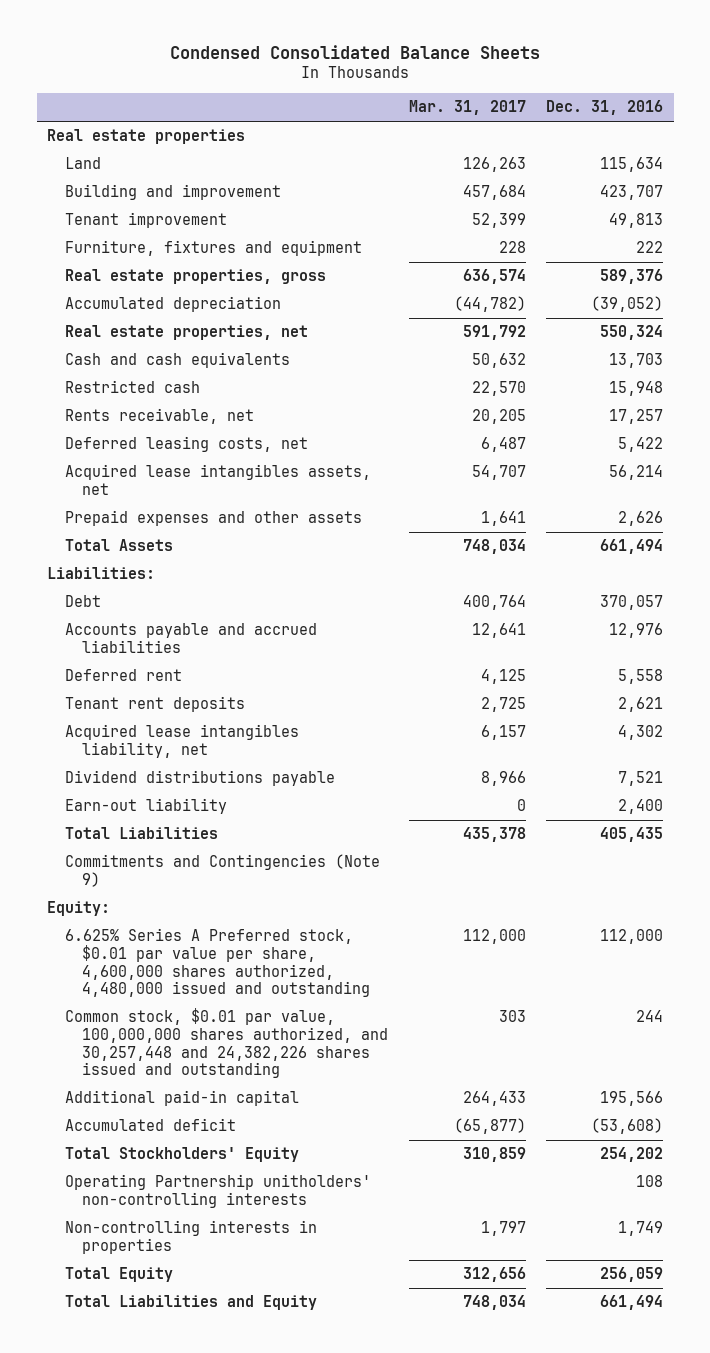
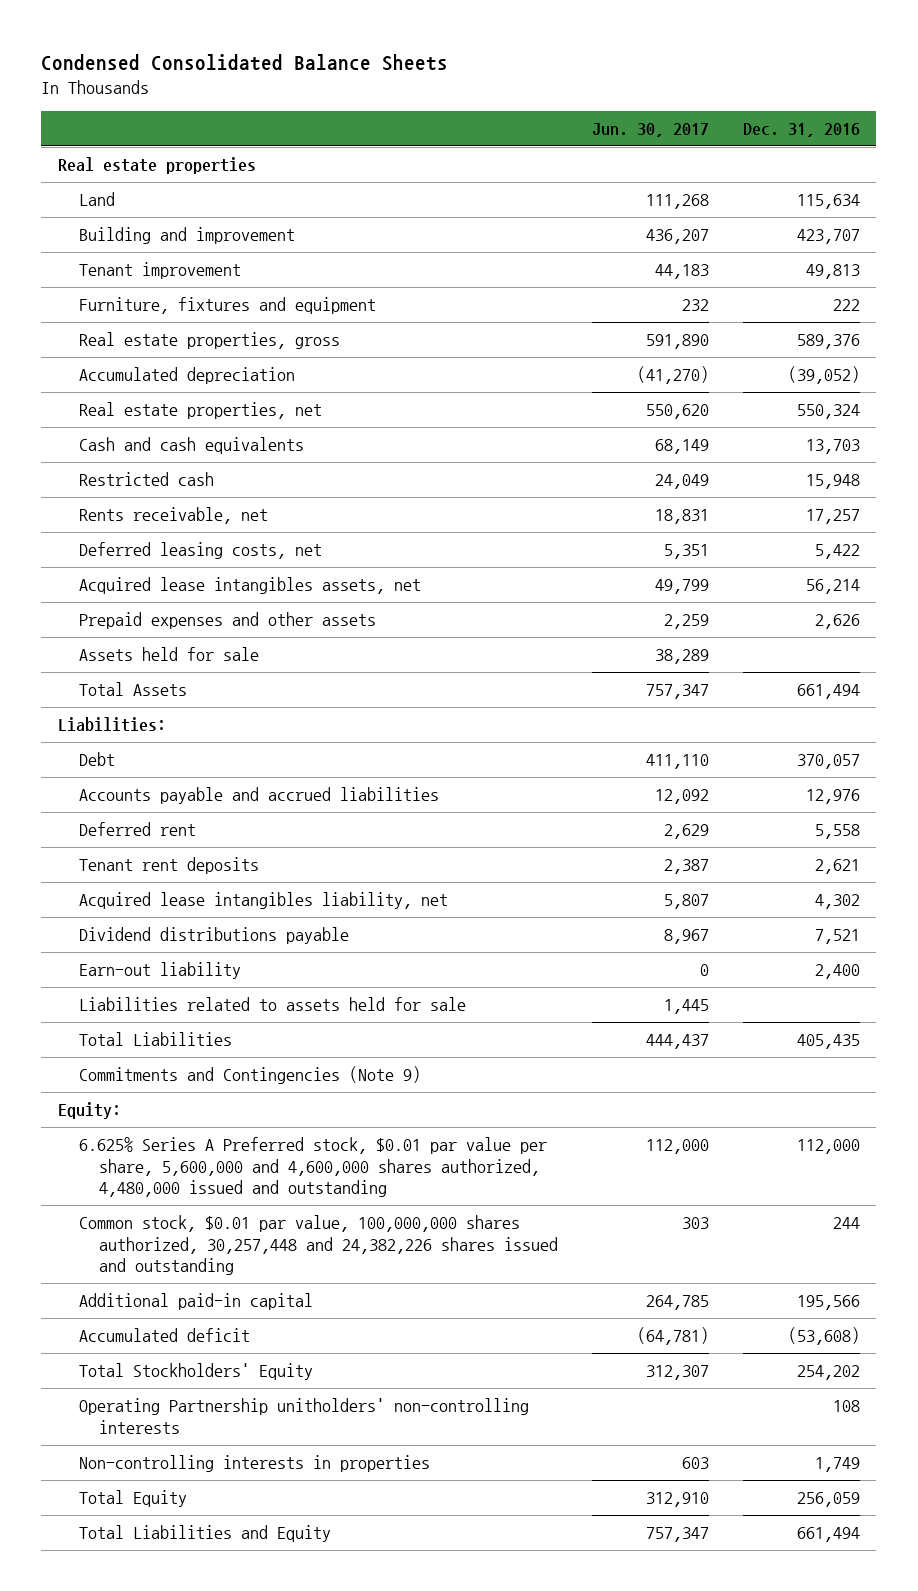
- | Mar. 31, 2017 | Dec. 31, 2016
+ | Jun. 30, 2017 | Dec. 31, 2016
+ Assets held for sale | 38,289 |
+ Liabilities related to assets held for sale | 1,445 |
- 6.625% Series A Preferred stock, $0.01 par value per share, 4,600,000 shares authorized, 4,480,000 issued and outstanding | 112,000 | 112,000
- Common stock, $0.01 par value, 100,000,000 shares authorized, and 30,257,448 and 24,382,226 shares issued and outstanding | 303 | 244
+ 6.625% Series A Preferred stock, $0.01 par value per share, 5,600,000 and 4,600,000 shares authorized, 4,480,000 issued and outstanding | 112,000 | 112,000
+ Common stock, $0.01 par value, 100,000,000 shares authorized, 30,257,448 and 24,382,226 shares issued and outstanding | 303 | 244

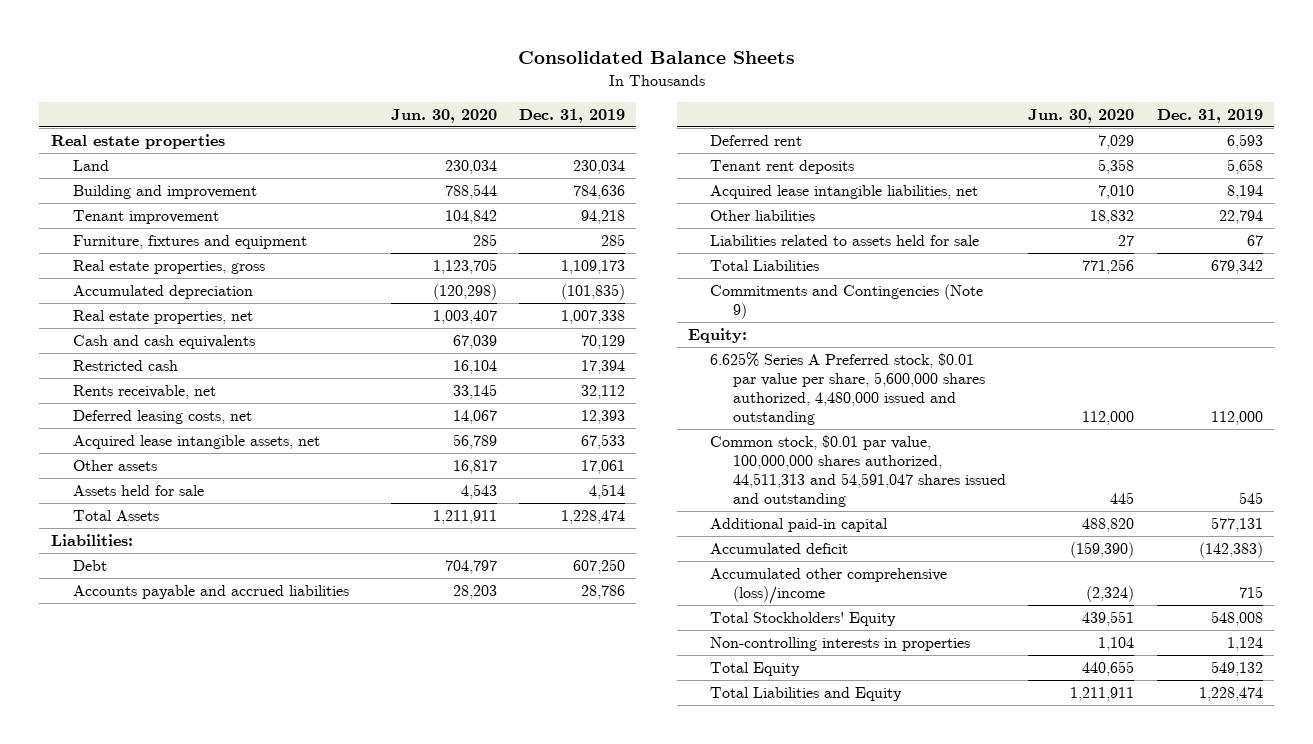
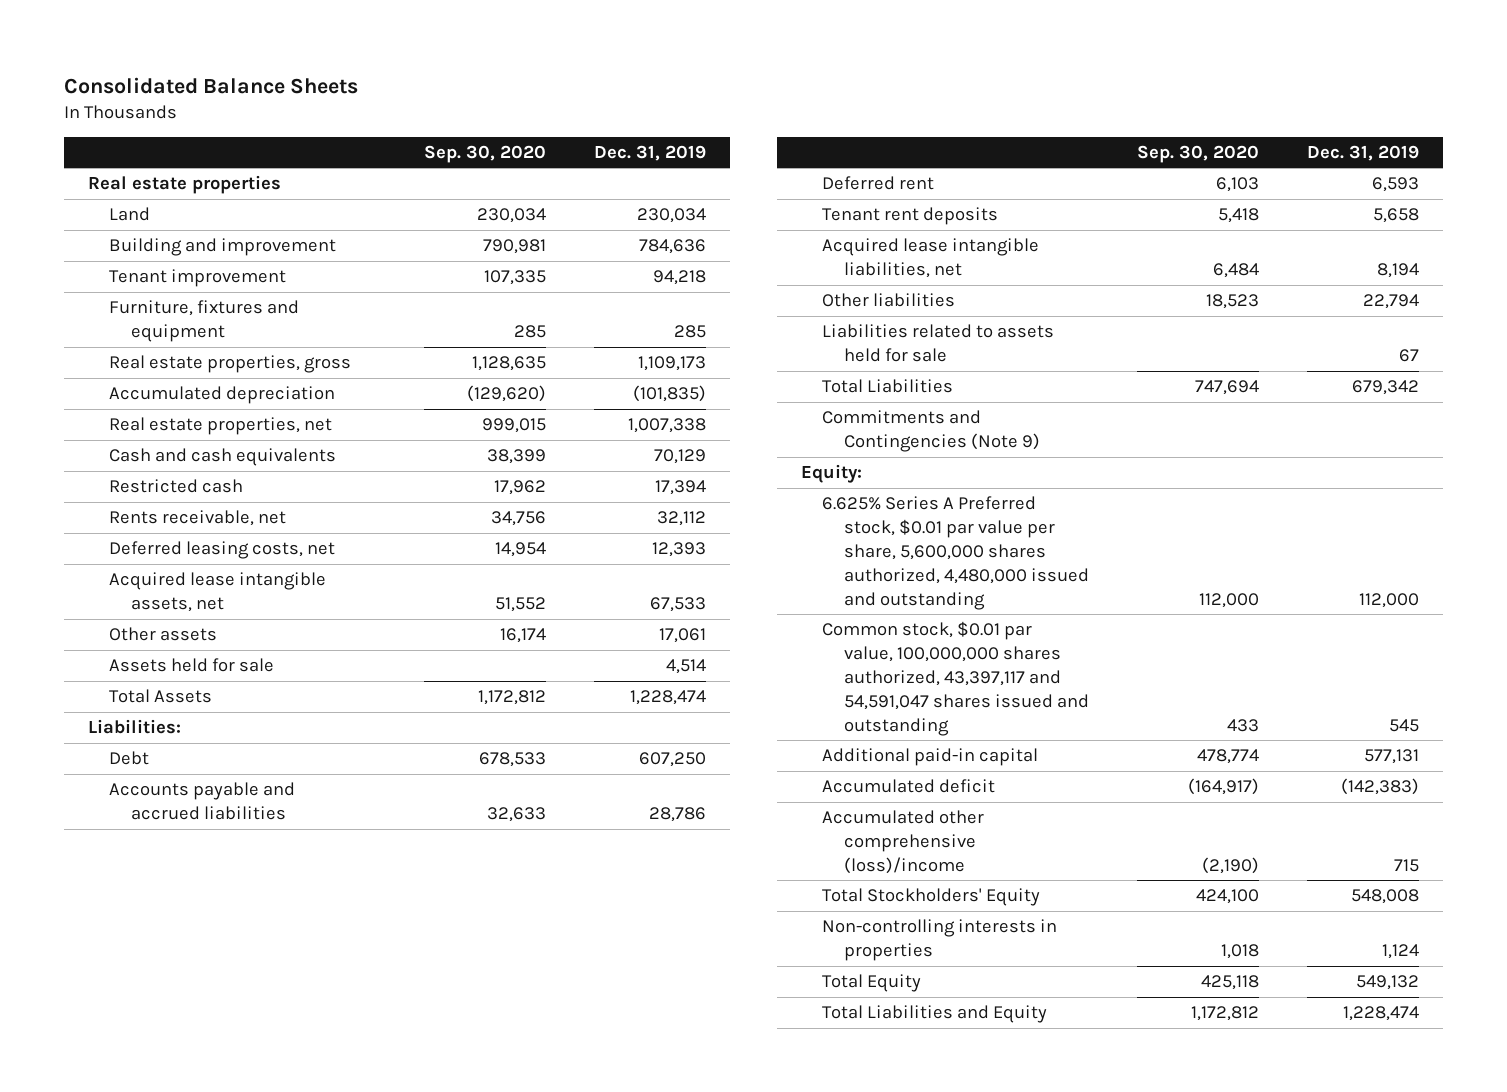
- | Jun. 30, 2020 | Dec. 31, 2019
+ | Sep. 30, 2020 | Dec. 31, 2019
- Common stock, $0.01 par value, 100,000,000 shares authorized, 44,511,313 and 54,591,047 shares issued and outstanding | 445 | 545
+ Common stock, $0.01 par value, 100,000,000 shares authorized, 43,397,117 and 54,591,047 shares issued and outstanding | 433 | 545

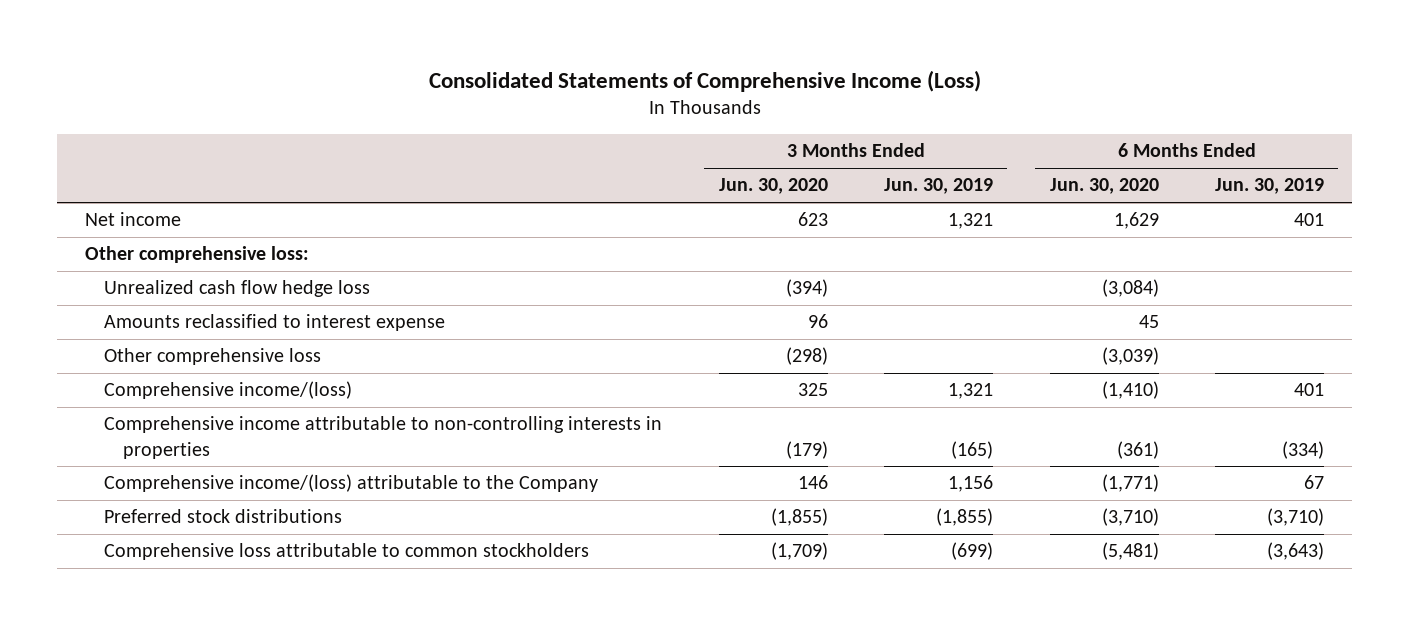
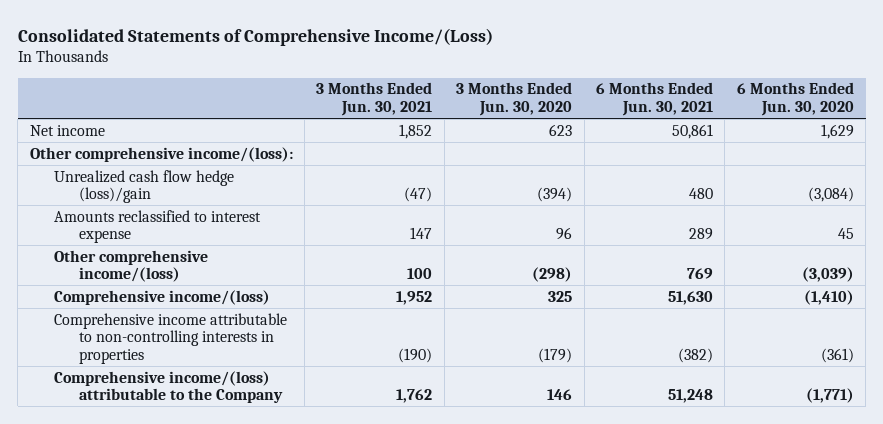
- Consolidated Statements of Comprehensive Income (Loss)
+ Consolidated Statements of Comprehensive Income/(Loss)
- | 3 Months Ended Jun. 30, 2020 | 3 Months Ended Jun. 30, 2019 | 6 Months Ended Jun. 30, 2020 | 6 Months Ended Jun. 30, 2019
+ | 3 Months Ended Jun. 30, 2021 | 3 Months Ended Jun. 30, 2020 | 6 Months Ended Jun. 30, 2021 | 6 Months Ended Jun. 30, 2020
- Other comprehensive loss:
- Unrealized cash flow hedge loss | (394) | | (3,084) |
+ Other comprehensive income/(loss):
+ Unrealized cash flow hedge (loss)/gain | (47) | (394) | 480 | (3,084)
- Other comprehensive loss | (298) | | (3,039) |
+ Other comprehensive income/(loss) | 100 | (298) | 769 | (3,039)
- Preferred stock distributions | (1,855) | (1,855) | (3,710) | (3,710)
- Comprehensive loss attributable to common stockholders | (1,709) | (699) | (5,481) | (3,643)

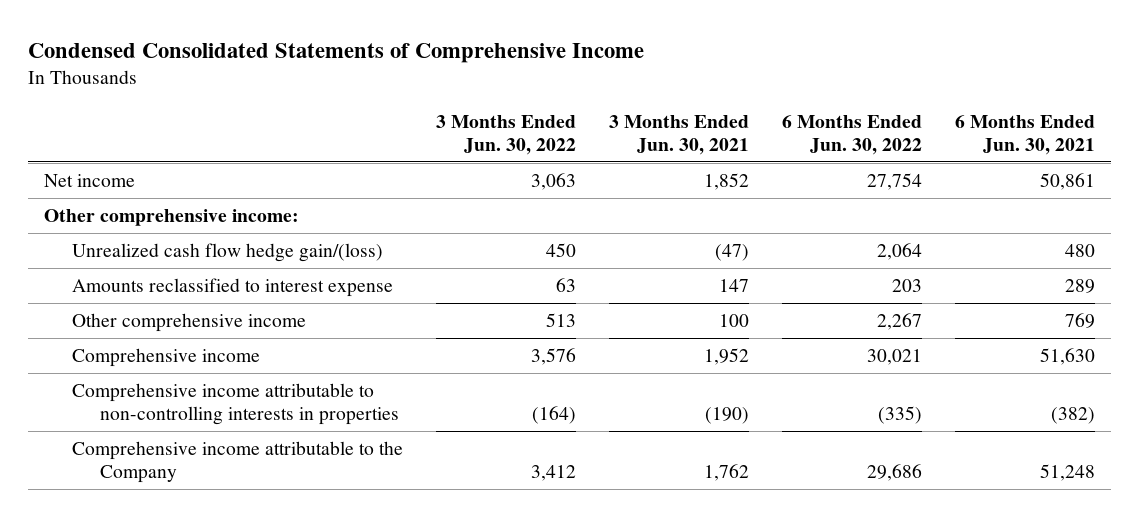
- Consolidated Statements of Comprehensive Income/(Loss)
+ Condensed Consolidated Statements of Comprehensive Income
- | 3 Months Ended Jun. 30, 2021 | 3 Months Ended Jun. 30, 2020 | 6 Months Ended Jun. 30, 2021 | 6 Months Ended Jun. 30, 2020
+ | 3 Months Ended Jun. 30, 2022 | 3 Months Ended Jun. 30, 2021 | 6 Months Ended Jun. 30, 2022 | 6 Months Ended Jun. 30, 2021
- Other comprehensive income/(loss):
- Unrealized cash flow hedge (loss)/gain | (47) | (394) | 480 | (3,084)
+ Other comprehensive income:
+ Unrealized cash flow hedge gain/(loss) | 450 | (47) | 2,064 | 480
- Other comprehensive income/(loss) | 100 | (298) | 769 | (3,039)
- Comprehensive income/(loss) | 1,952 | 325 | 51,630 | (1,410)
+ Other comprehensive income | 513 | 100 | 2,267 | 769
+ Comprehensive income | 3,576 | 1,952 | 30,021 | 51,630
- Comprehensive income/(loss) attributable to the Company | 1,762 | 146 | 51,248 | (1,771)
+ Comprehensive income attributable to the Company | 3,412 | 1,762 | 29,686 | 51,248

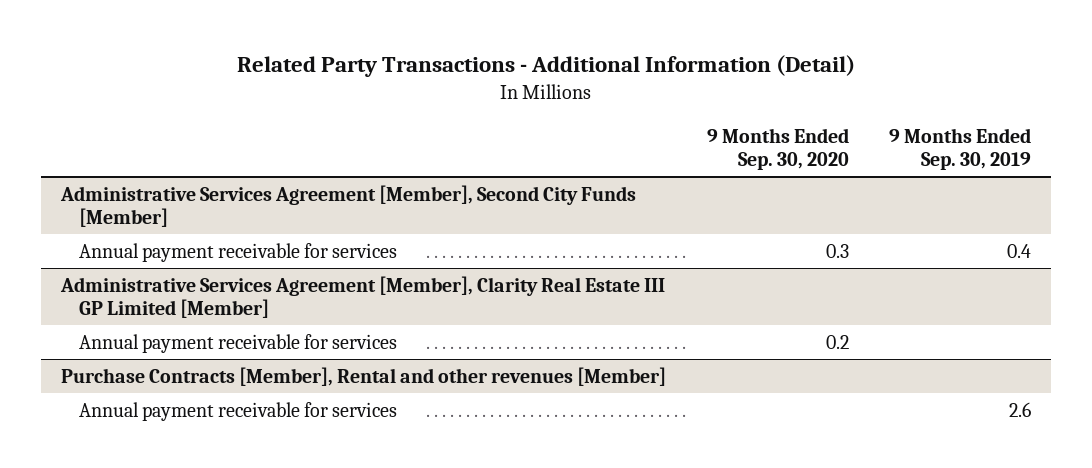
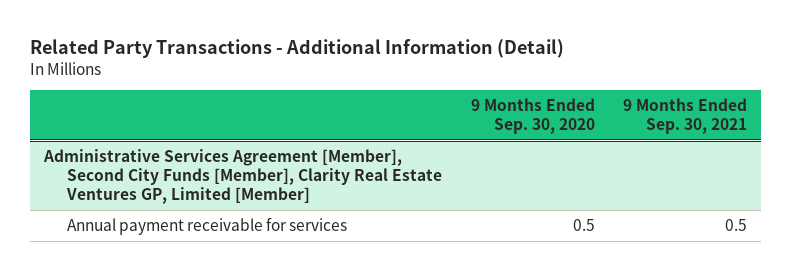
- | 9 Months Ended Sep. 30, 2020 | 9 Months Ended Sep. 30, 2019
+ | 9 Months Ended Sep. 30, 2020 | 9 Months Ended Sep. 30, 2021
- Administrative Services Agreement [Member], Second City Funds [Member]
- Annual payment receivable for services | 0.3 | 0.4
- Administrative Services Agreement [Member], Clarity Real Estate III GP Limited [Member]
- Annual payment receivable for services | 0.2 |
- Purchase Contracts [Member], Rental and other revenues [Member]
- Annual payment receivable for services | | 2.6
+ Administrative Services Agreement [Member], Second City Funds [Member], Clarity Real Estate Ventures GP, Limited [Member]
+ Annual payment receivable for services | 0.5 | 0.5

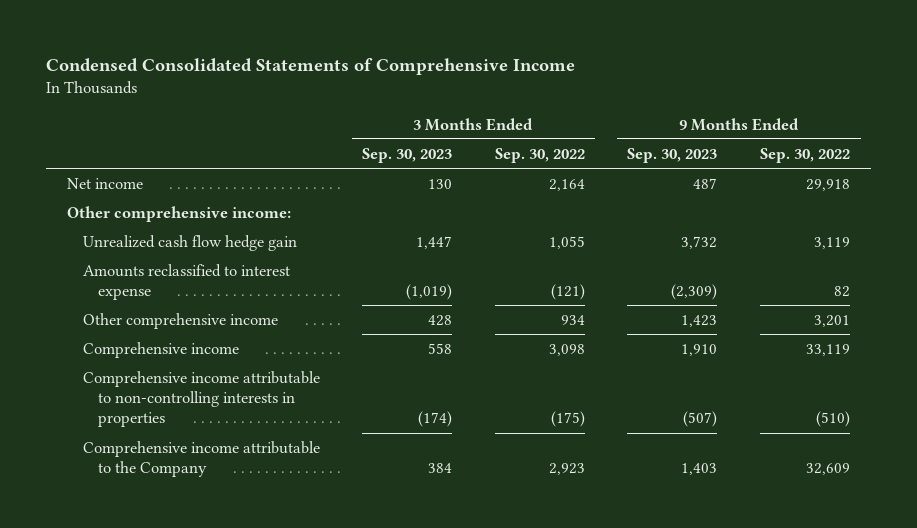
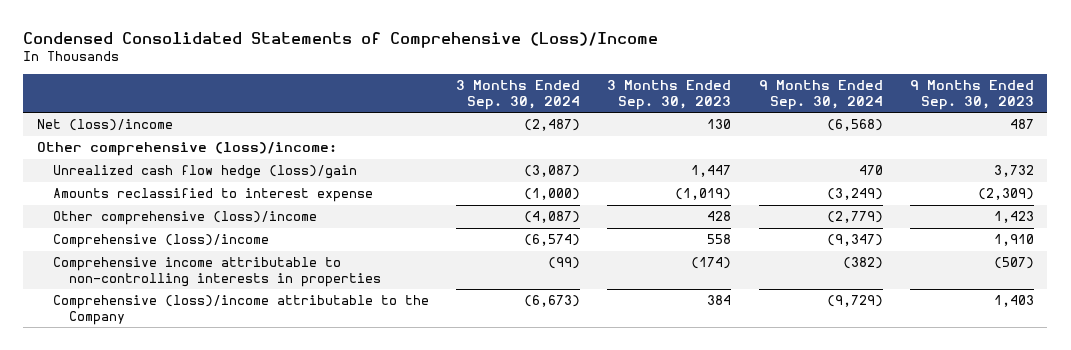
- Condensed Consolidated Statements of Comprehensive Income
+ Condensed Consolidated Statements of Comprehensive (Loss)/Income
- | 3 Months Ended Sep. 30, 2023 | 3 Months Ended Sep. 30, 2022 | 9 Months Ended Sep. 30, 2023 | 9 Months Ended Sep. 30, 2022
+ | 3 Months Ended Sep. 30, 2024 | 3 Months Ended Sep. 30, 2023 | 9 Months Ended Sep. 30, 2024 | 9 Months Ended Sep. 30, 2023
- Net income | 130 | 2,164 | 487 | 29,918
- Other comprehensive income:
- Unrealized cash flow hedge gain | 1,447 | 1,055 | 3,732 | 3,119
+ Net (loss)/income | (2,487) | 130 | (6,568) | 487
+ Other comprehensive (loss)/income:
+ Unrealized cash flow hedge (loss)/gain | (3,087) | 1,447 | 470 | 3,732
- Other comprehensive income | 428 | 934 | 1,423 | 3,201
- Comprehensive income | 558 | 3,098 | 1,910 | 33,119
+ Other comprehensive (loss)/income | (4,087) | 428 | (2,779) | 1,423
+ Comprehensive (loss)/income | (6,574) | 558 | (9,347) | 1,910
- Comprehensive income attributable to the Company | 384 | 2,923 | 1,403 | 32,609
+ Comprehensive (loss)/income attributable to the Company | (6,673) | 384 | (9,729) | 1,403

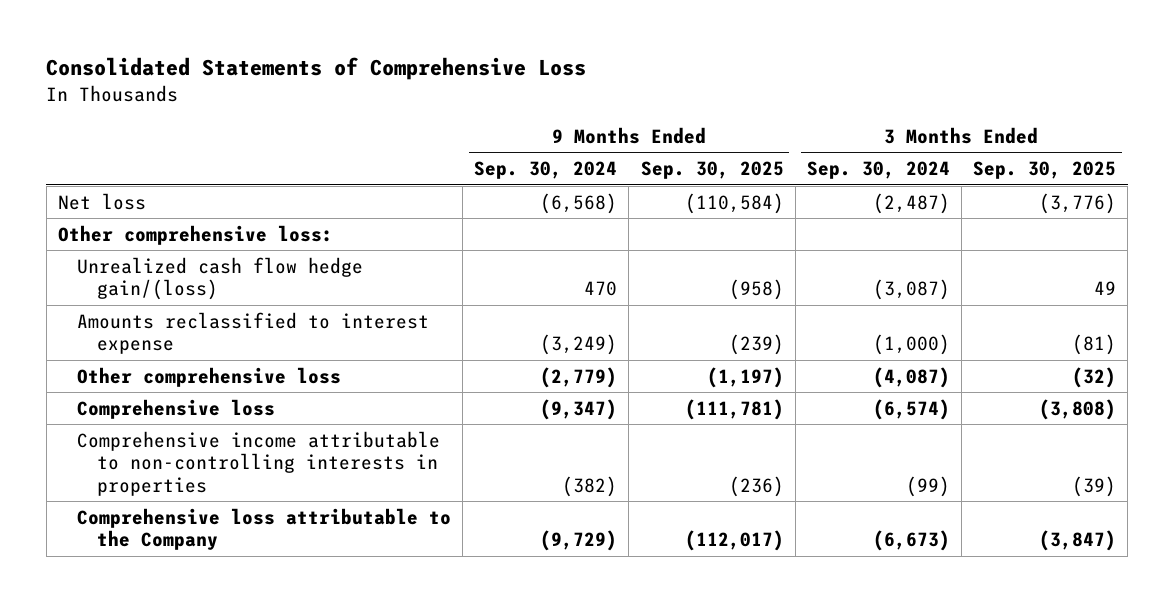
- Condensed Consolidated Statements of Comprehensive (Loss)/Income
+ Consolidated Statements of Comprehensive Loss
- | 3 Months Ended Sep. 30, 2024 | 3 Months Ended Sep. 30, 2023 | 9 Months Ended Sep. 30, 2024 | 9 Months Ended Sep. 30, 2023
+ | 9 Months Ended Sep. 30, 2024 | 9 Months Ended Sep. 30, 2025 | 3 Months Ended Sep. 30, 2024 | 3 Months Ended Sep. 30, 2025
- Net (loss)/income | (2,487) | 130 | (6,568) | 487
- Other comprehensive (loss)/income:
- Unrealized cash flow hedge (loss)/gain | (3,087) | 1,447 | 470 | 3,732
+ Net loss | (6,568) | (110,584) | (2,487) | (3,776)
+ Other comprehensive loss:
+ Unrealized cash flow hedge gain/(loss) | 470 | (958) | (3,087) | 49
- Other comprehensive (loss)/income | (4,087) | 428 | (2,779) | 1,423
- Comprehensive (loss)/income | (6,574) | 558 | (9,347) | 1,910
+ Other comprehensive loss | (2,779) | (1,197) | (4,087) | (32)
+ Comprehensive loss | (9,347) | (111,781) | (6,574) | (3,808)
- Comprehensive (loss)/income attributable to the Company | (6,673) | 384 | (9,729) | 1,403
+ Comprehensive loss attributable to the Company | (9,729) | (112,017) | (6,673) | (3,847)

